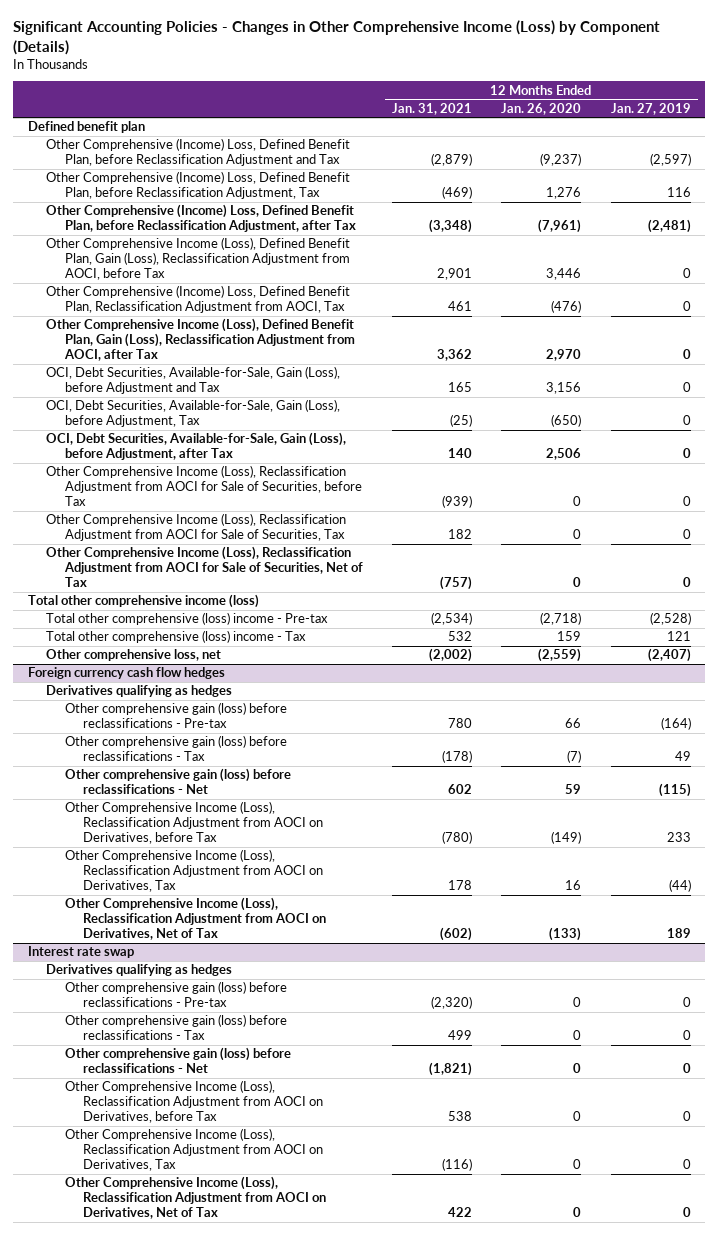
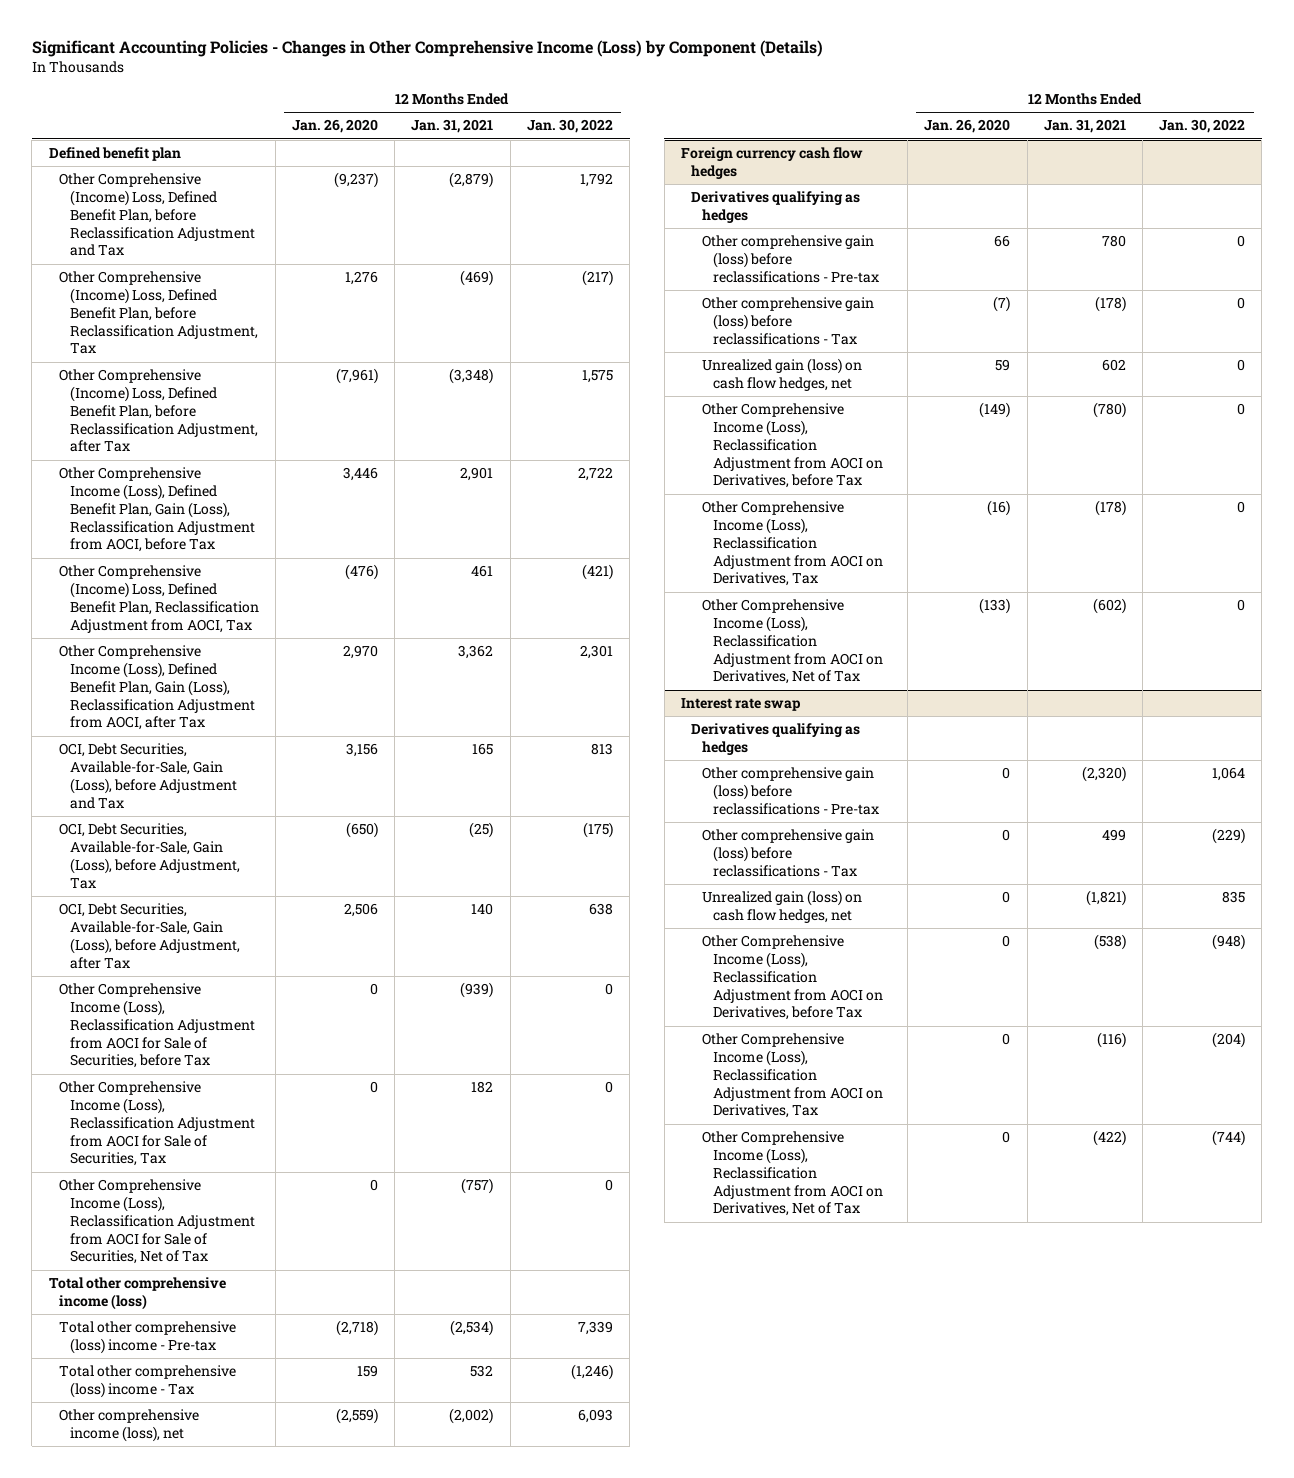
- | 12 Months Ended Jan. 31, 2021 | 12 Months Ended Jan. 26, 2020 | 12 Months Ended Jan. 27, 2019
+ | 12 Months Ended Jan. 26, 2020 | 12 Months Ended Jan. 31, 2021 | 12 Months Ended Jan. 30, 2022
- Other comprehensive loss, net | (2,002) | (2,559) | (2,407)
+ Other comprehensive income (loss), net | (2,559) | (2,002) | 6,093
@ Foreign currency cash flow hedges
- Other comprehensive gain (loss) before reclassifications - Net | 602 | 59 | (115)
+ Unrealized gain (loss) on cash flow hedges, net | 59 | 602 | 0
- Other Comprehensive Income (Loss), Reclassification Adjustment from AOCI on Derivatives, Tax | 178 | 16 | (44)
+ Other Comprehensive Income (Loss), Reclassification Adjustment from AOCI on Derivatives, Tax | (16) | (178) | 0
@ Interest rate swap
- Other comprehensive gain (loss) before reclassifications - Net | (1,821) | 0 | 0
- Other Comprehensive Income (Loss), Reclassification Adjustment from AOCI on Derivatives, before Tax | 538 | 0 | 0
+ Unrealized gain (loss) on cash flow hedges, net | 0 | (1,821) | 835
+ Other Comprehensive Income (Loss), Reclassification Adjustment from AOCI on Derivatives, before Tax | 0 | (538) | (948)
- Other Comprehensive Income (Loss), Reclassification Adjustment from AOCI on Derivatives, Net of Tax | 422 | 0 | 0
+ Other Comprehensive Income (Loss), Reclassification Adjustment from AOCI on Derivatives, Net of Tax | 0 | (422) | (744)

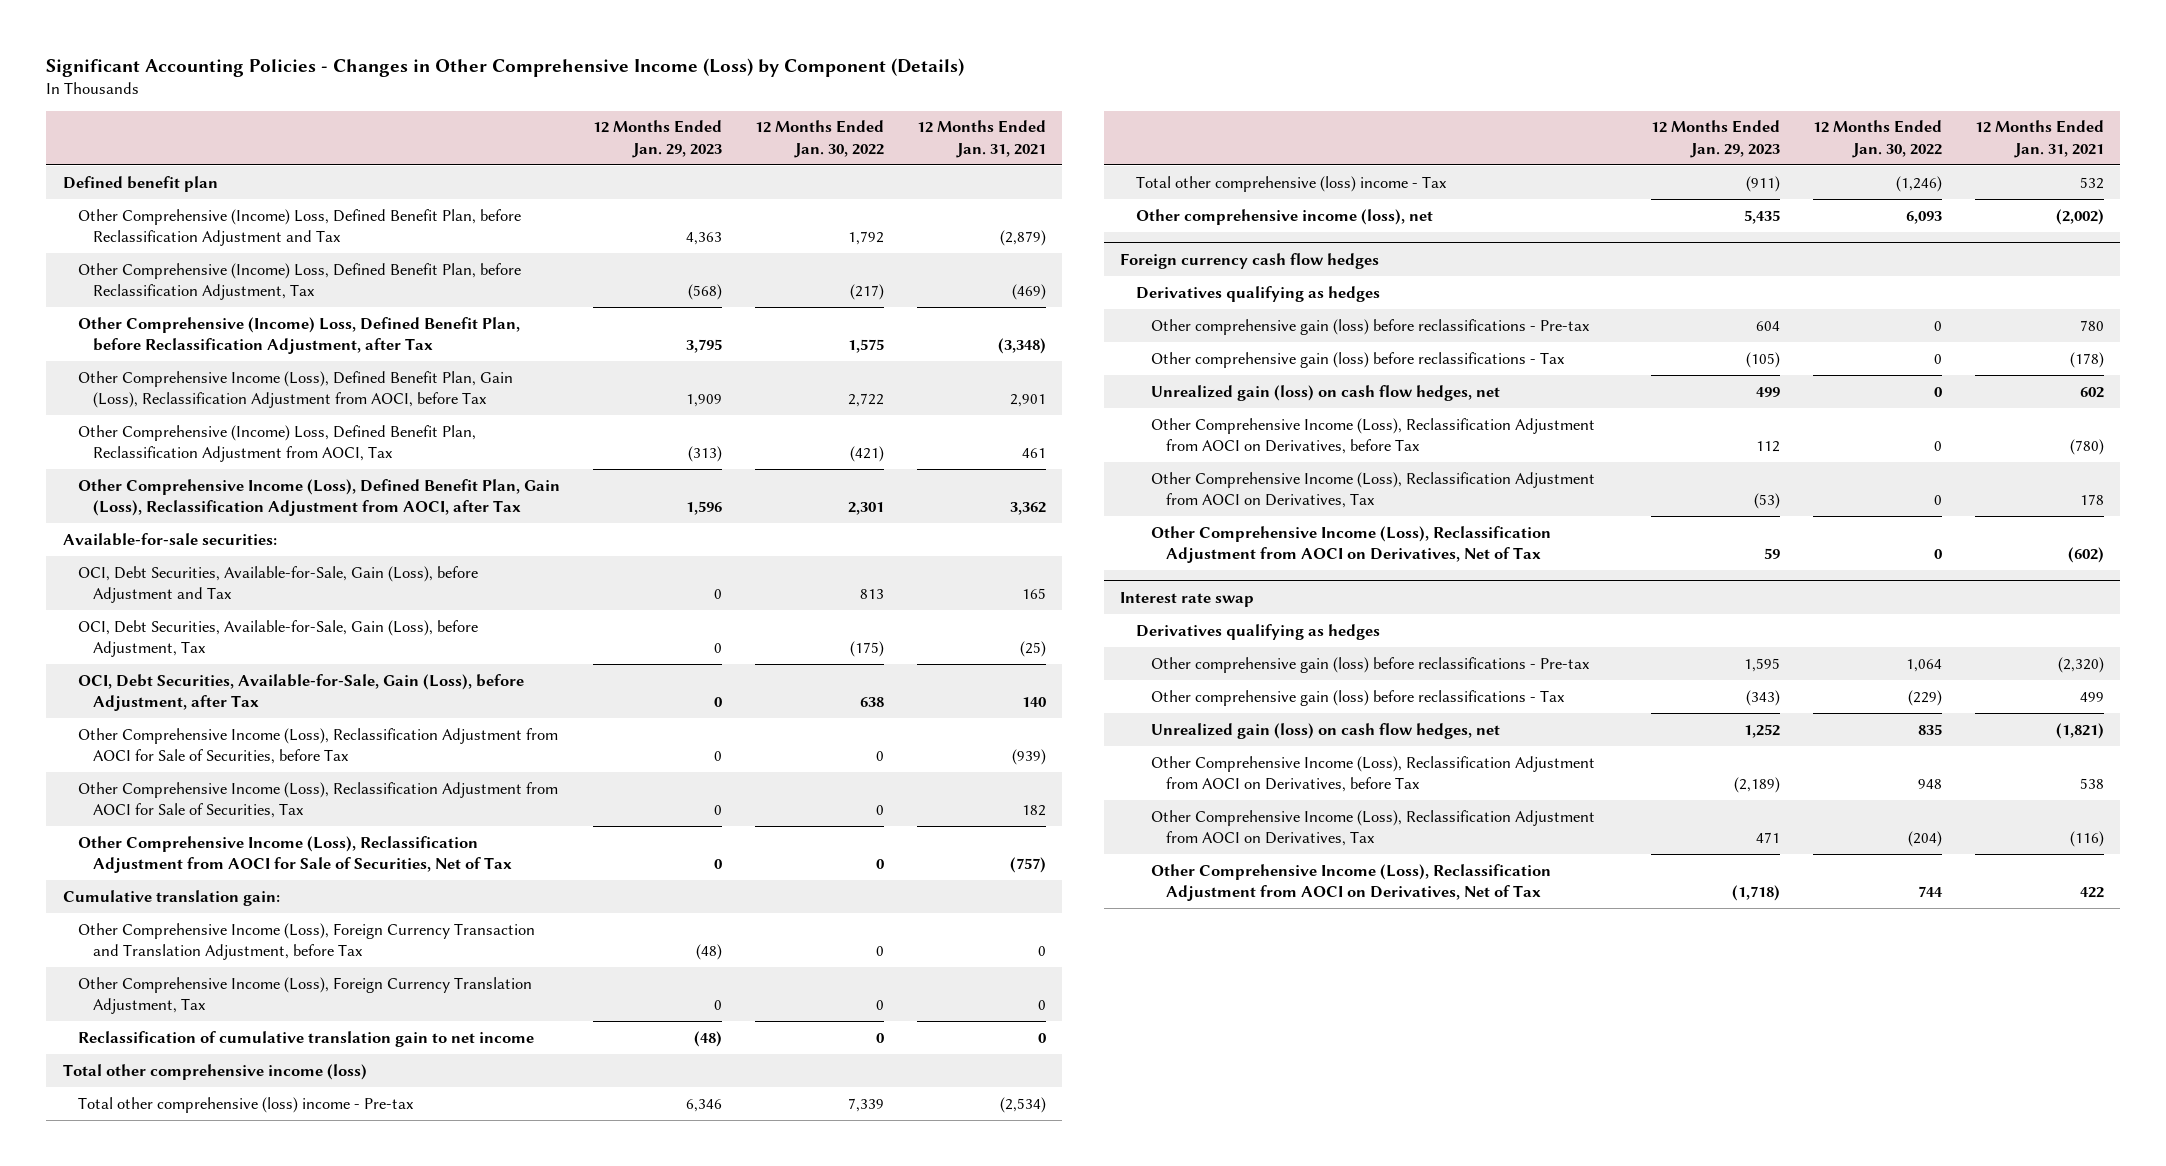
- | 12 Months Ended Jan. 26, 2020 | 12 Months Ended Jan. 31, 2021 | 12 Months Ended Jan. 30, 2022
+ | 12 Months Ended Jan. 29, 2023 | 12 Months Ended Jan. 30, 2022 | 12 Months Ended Jan. 31, 2021
+ Available-for-sale securities:
+ Cumulative translation gain:
+ Other Comprehensive Income (Loss), Foreign Currency Transaction and Translation Adjustment, before Tax | (48) | 0 | 0
+ Other Comprehensive Income (Loss), Foreign Currency Translation Adjustment, Tax | 0 | 0 | 0
+ Reclassification of cumulative translation gain to net income | (48) | 0 | 0
@ Foreign currency cash flow hedges
- Other Comprehensive Income (Loss), Reclassification Adjustment from AOCI on Derivatives, Tax | (16) | (178) | 0
+ Other Comprehensive Income (Loss), Reclassification Adjustment from AOCI on Derivatives, Tax | (53) | 0 | 178
@ Interest rate swap
- Other Comprehensive Income (Loss), Reclassification Adjustment from AOCI on Derivatives, before Tax | 0 | (538) | (948)
+ Other Comprehensive Income (Loss), Reclassification Adjustment from AOCI on Derivatives, before Tax | (2,189) | 948 | 538
- Other Comprehensive Income (Loss), Reclassification Adjustment from AOCI on Derivatives, Net of Tax | 0 | (422) | (744)
+ Other Comprehensive Income (Loss), Reclassification Adjustment from AOCI on Derivatives, Net of Tax | (1,718) | 744 | 422

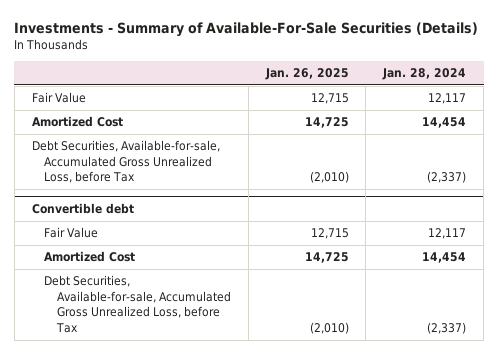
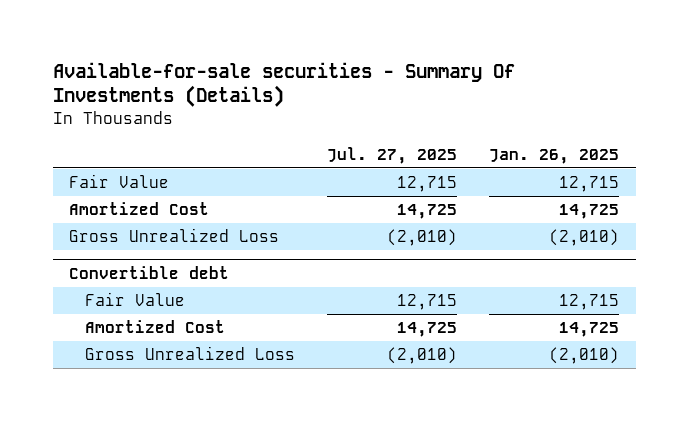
- Investments - Summary of Available-For-Sale Securities (Details)
+ Available-for-sale securities - Summary Of Investments (Details)
- | Jan. 26, 2025 | Jan. 28, 2024
+ | Jul. 27, 2025 | Jan. 26, 2025
- Debt Securities, Available-for-sale, Accumulated Gross Unrealized Loss, before Tax | (2,010) | (2,337)
+ Gross Unrealized Loss | (2,010) | (2,010)
@ Convertible debt
- Debt Securities, Available-for-sale, Accumulated Gross Unrealized Loss, before Tax | (2,010) | (2,337)
+ Gross Unrealized Loss | (2,010) | (2,010)

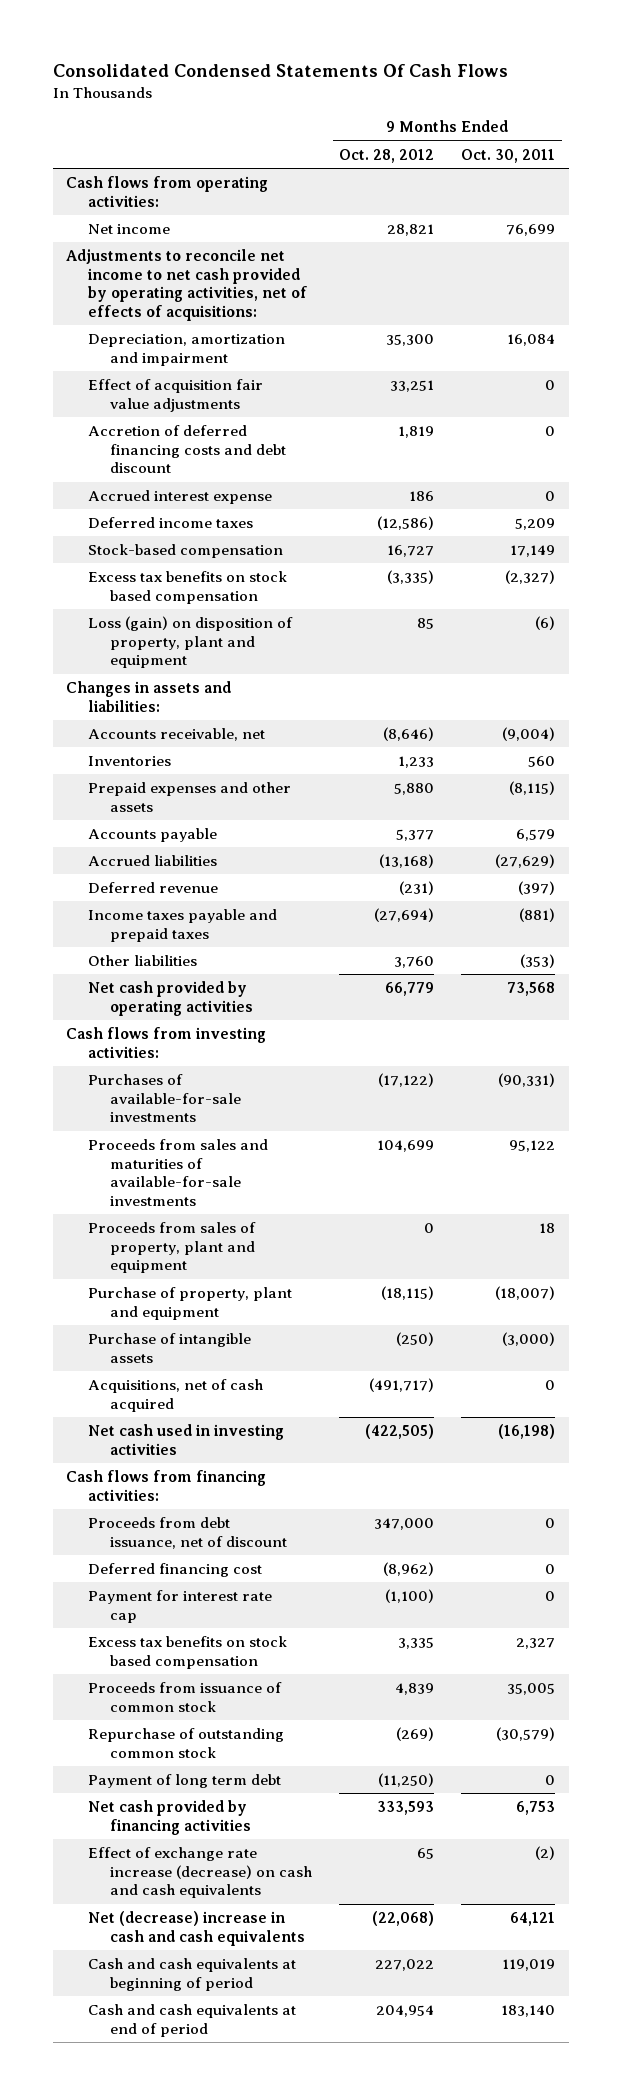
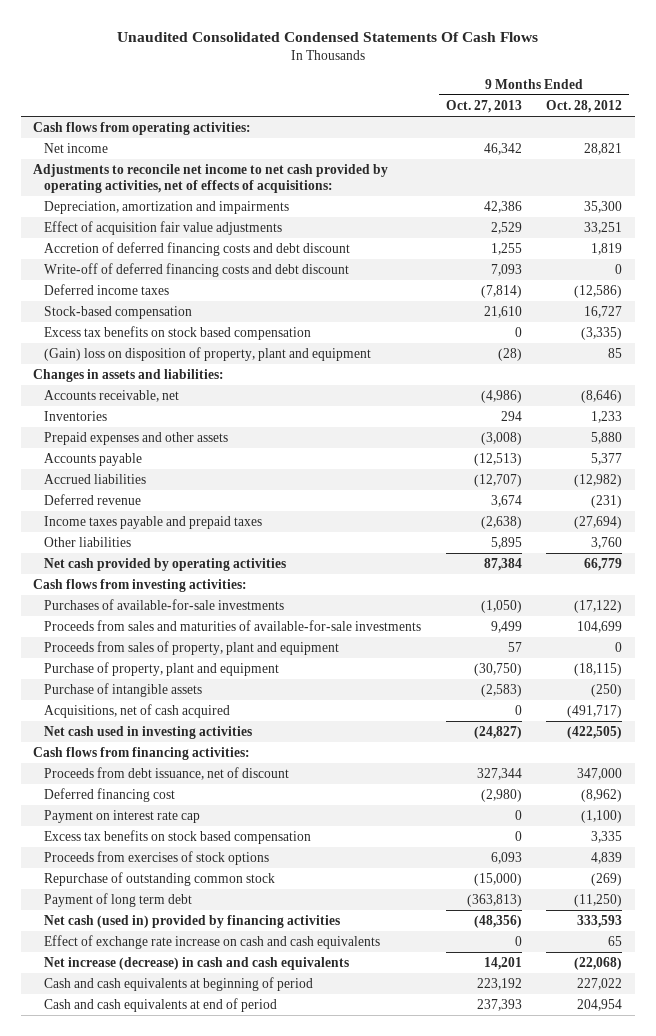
- Consolidated Condensed Statements Of Cash Flows
+ Unaudited Consolidated Condensed Statements Of Cash Flows
- | 9 Months Ended Oct. 28, 2012 | 9 Months Ended Oct. 30, 2011
+ | 9 Months Ended Oct. 27, 2013 | 9 Months Ended Oct. 28, 2012
- Depreciation, amortization and impairment | 35,300 | 16,084
+ Depreciation, amortization and impairments | 42,386 | 35,300
- Accrued interest expense | 186 | 0
+ Write-off of deferred financing costs and debt discount | 7,093 | 0
- Loss (gain) on disposition of property, plant and equipment | 85 | (6)
+ (Gain) loss on disposition of property, plant and equipment | (28) | 85
- Accrued liabilities | (13,168) | (27,629)
+ Accrued liabilities | (12,707) | (12,982)
- Payment for interest rate cap | (1,100) | 0
+ Payment on interest rate cap | 0 | (1,100)
- Proceeds from issuance of common stock | 4,839 | 35,005
+ Proceeds from exercises of stock options | 6,093 | 4,839
- Net cash provided by financing activities | 333,593 | 6,753
- Effect of exchange rate increase (decrease) on cash and cash equivalents | 65 | (2)
- Net (decrease) increase in cash and cash equivalents | (22,068) | 64,121
+ Net cash (used in) provided by financing activities | (48,356) | 333,593
+ Effect of exchange rate increase on cash and cash equivalents | 0 | 65
+ Net increase (decrease) in cash and cash equivalents | 14,201 | (22,068)

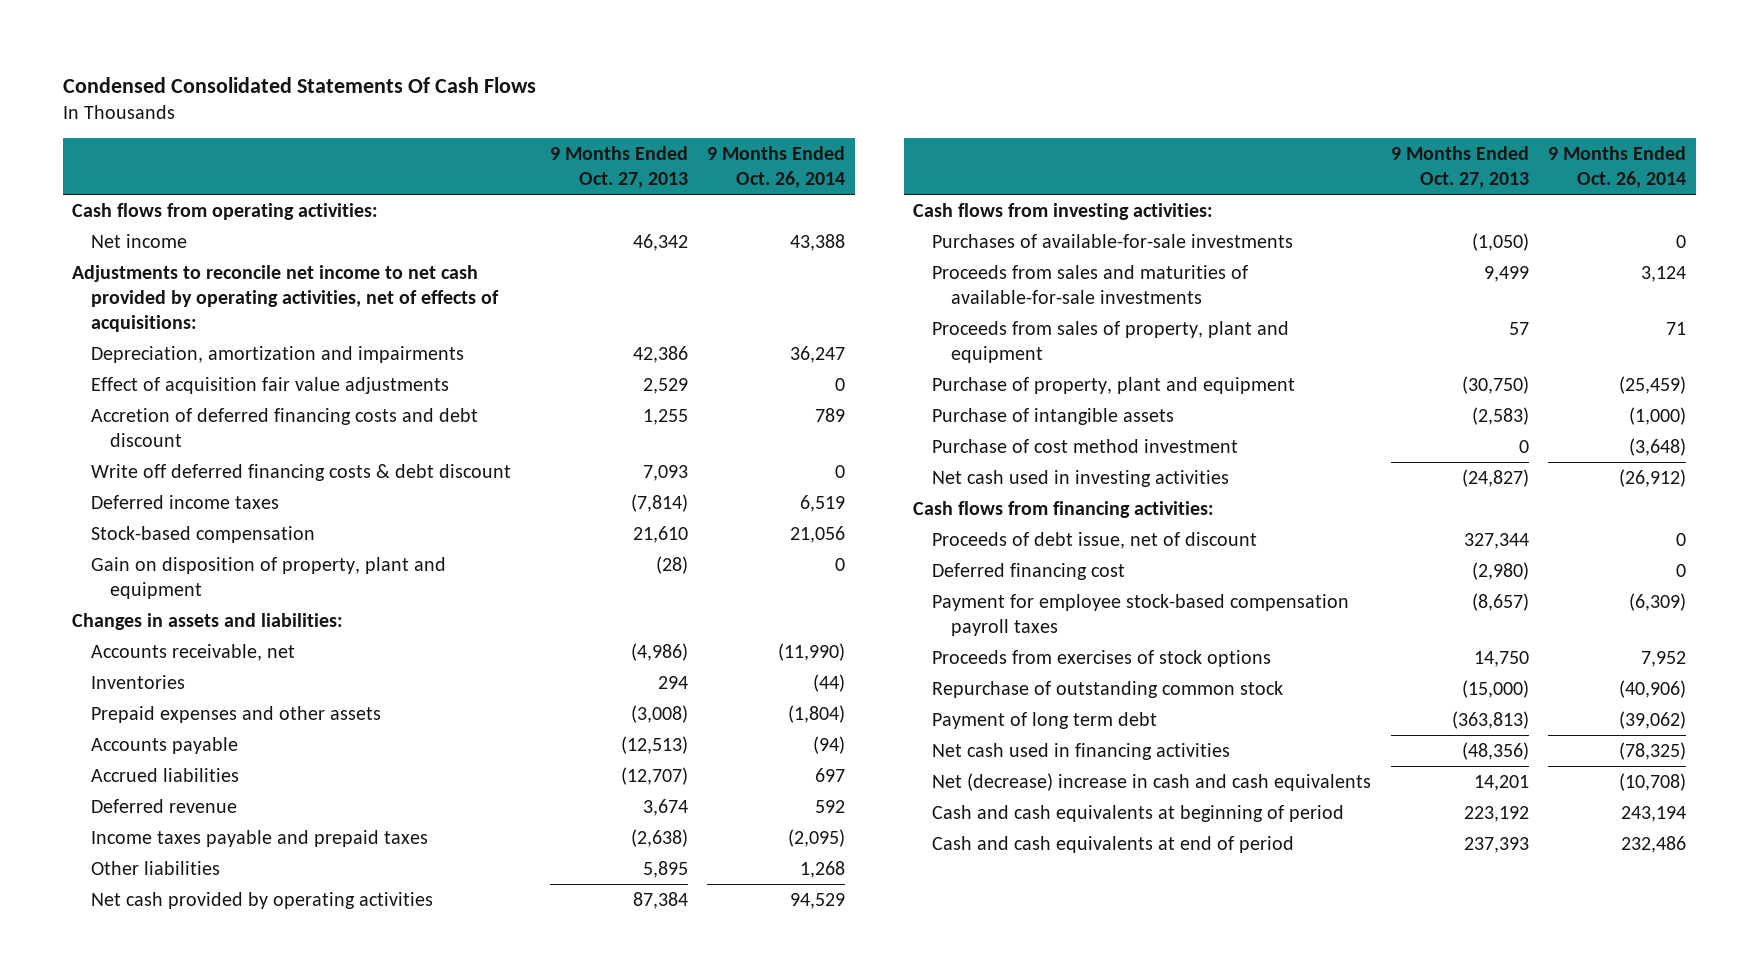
- Unaudited Consolidated Condensed Statements Of Cash Flows
+ Condensed Consolidated Statements Of Cash Flows
- | 9 Months Ended Oct. 27, 2013 | 9 Months Ended Oct. 28, 2012
+ | 9 Months Ended Oct. 27, 2013 | 9 Months Ended Oct. 26, 2014
- Write-off of deferred financing costs and debt discount | 7,093 | 0
+ Write off deferred financing costs & debt discount | 7,093 | 0
- Excess tax benefits on stock based compensation | 0 | (3,335)
- (Gain) loss on disposition of property, plant and equipment | (28) | 85
+ Gain on disposition of property, plant and equipment | (28) | 0
- Acquisitions, net of cash acquired | 0 | (491,717)
+ Purchase of cost method investment | 0 | (3,648)
- Proceeds from debt issuance, net of discount | 327,344 | 347,000
+ Proceeds of debt issue, net of discount | 327,344 | 0
- Payment on interest rate cap | 0 | (1,100)
- Excess tax benefits on stock based compensation | 0 | 3,335
- Proceeds from exercises of stock options | 6,093 | 4,839
+ Payment for employee stock-based compensation payroll taxes | (8,657) | (6,309)
+ Proceeds from exercises of stock options | 14,750 | 7,952
- Net cash (used in) provided by financing activities | (48,356) | 333,593
- Effect of exchange rate increase on cash and cash equivalents | 0 | 65
- Net increase (decrease) in cash and cash equivalents | 14,201 | (22,068)
+ Net cash used in financing activities | (48,356) | (78,325)
+ Net (decrease) increase in cash and cash equivalents | 14,201 | (10,708)

